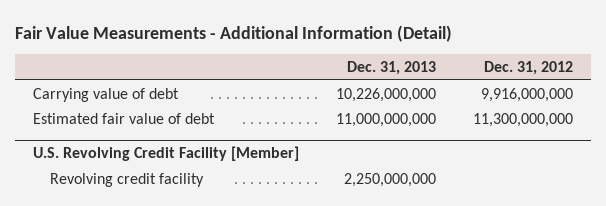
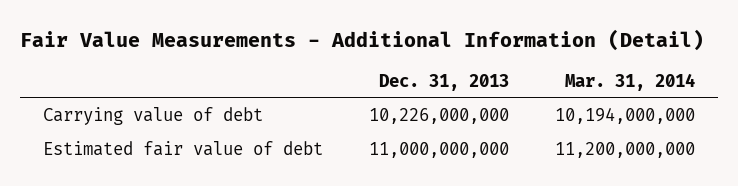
- | Dec. 31, 2013 | Dec. 31, 2012
+ | Dec. 31, 2013 | Mar. 31, 2014
- U.S. Revolving Credit Facility [Member]
- Revolving credit facility | 2,250,000,000 |

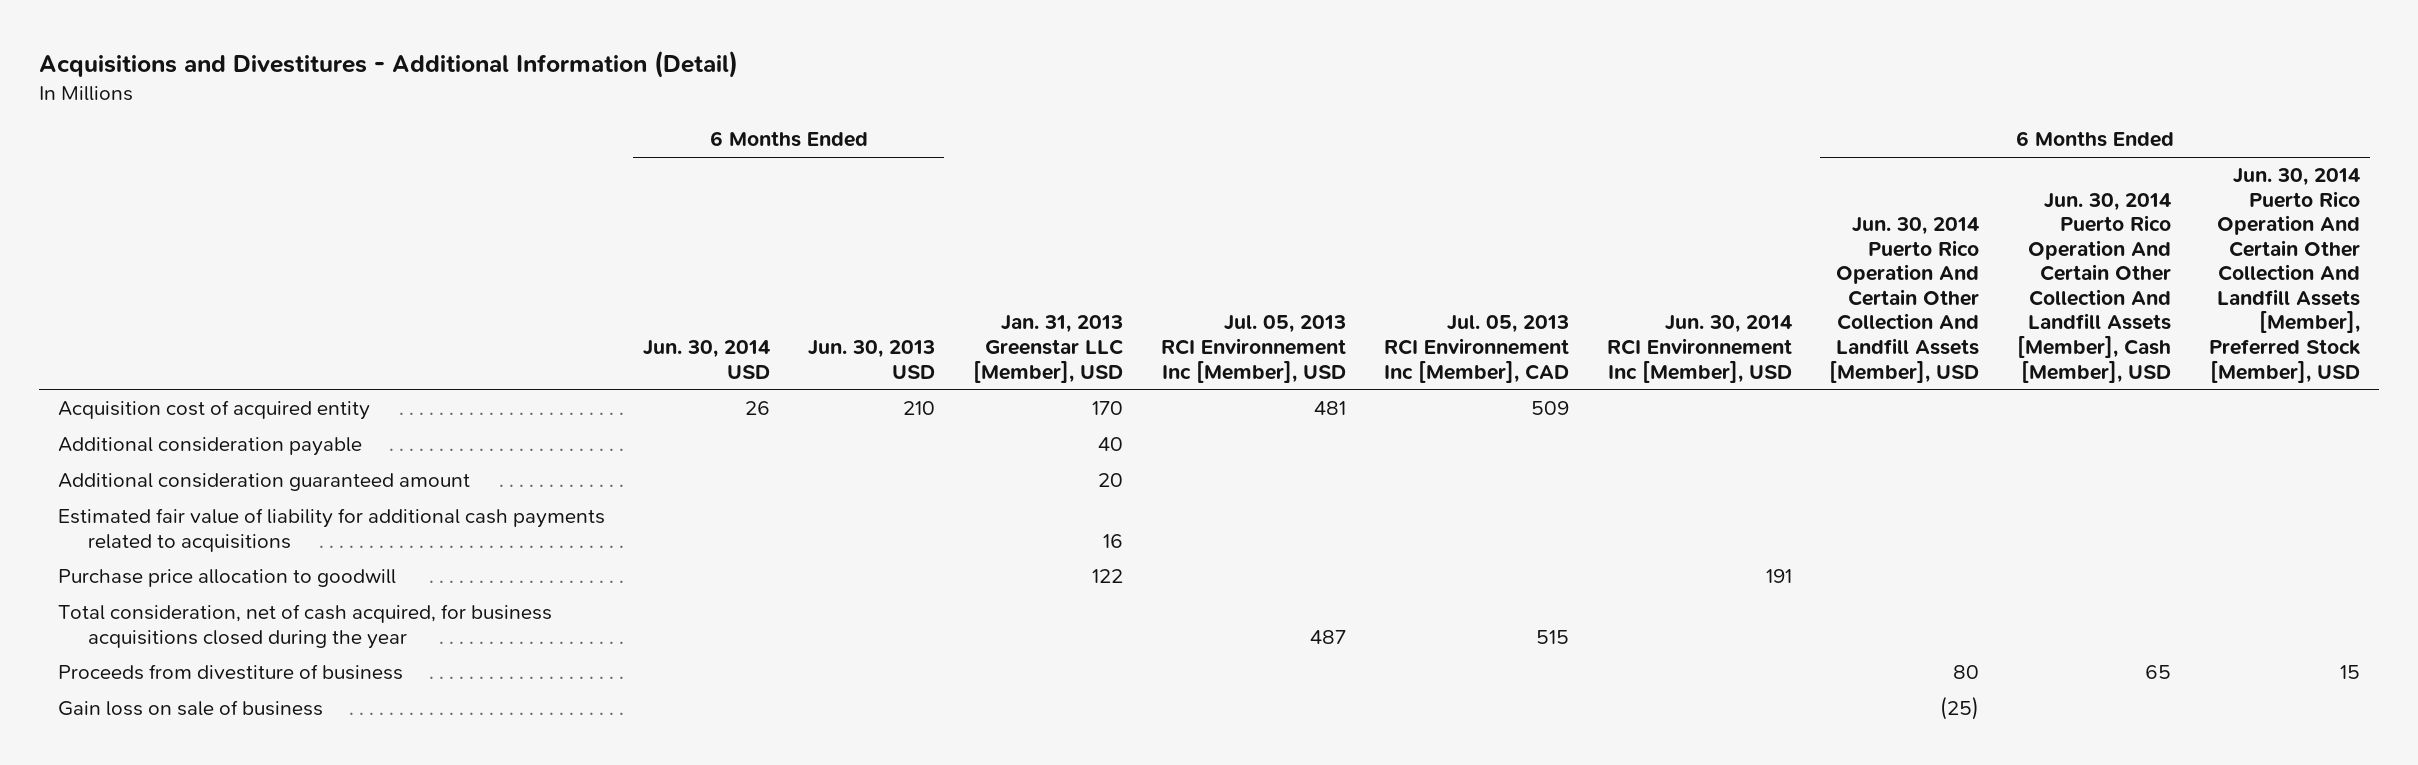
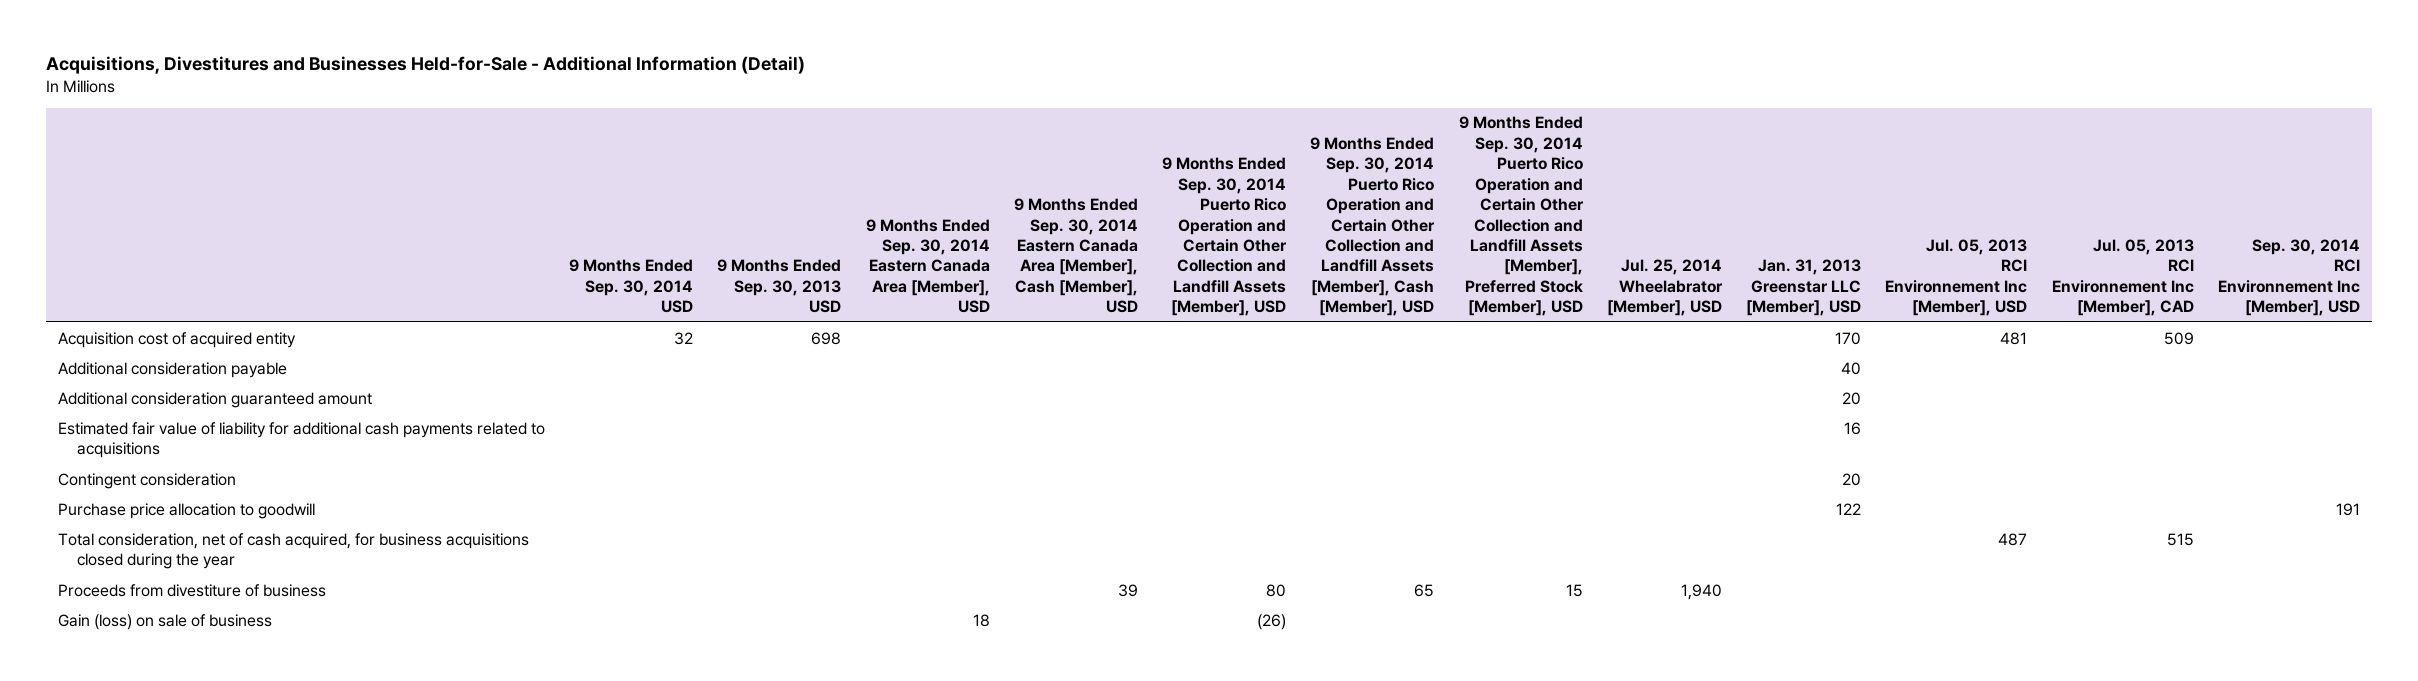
- Acquisitions and Divestitures - Additional Information (Detail)
+ Acquisitions, Divestitures and Businesses Held-for-Sale - Additional Information (Detail)
- | 6 Months Ended Jun. 30, 2014 USD | 6 Months Ended Jun. 30, 2013 USD | Jan. 31, 2013 Greenstar LLC [Member], USD | Jul. 05, 2013 RCI Environnement Inc [Member], USD | Jul. 05, 2013 RCI Environnement Inc [Member], CAD | Jun. 30, 2014 RCI Environnement Inc [Member], USD | 6 Months Ended Jun. 30, 2014 Puerto Rico Operation And Certain Other Collection And Landfill Assets [Member], USD | 6 Months Ended Jun. 30, 2014 Puerto Rico Operation And Certain Other Collection And Landfill Assets [Member], Cash [Member], USD | 6 Months Ended Jun. 30, 2014 Puerto Rico Operation And Certain Other Collection And Landfill Assets [Member], Preferred Stock [Member], USD
+ | 9 Months Ended Sep. 30, 2014 USD | 9 Months Ended Sep. 30, 2013 USD | 9 Months Ended Sep. 30, 2014 Eastern Canada Area [Member], USD | 9 Months Ended Sep. 30, 2014 Eastern Canada Area [Member], Cash [Member], USD | 9 Months Ended Sep. 30, 2014 Puerto Rico Operation and Certain Other Collection and Landfill Assets [Member], USD | 9 Months Ended Sep. 30, 2014 Puerto Rico Operation and Certain Other Collection and Landfill Assets [Member], Cash [Member], USD | 9 Months Ended Sep. 30, 2014 Puerto Rico Operation and Certain Other Collection and Landfill Assets [Member], Preferred Stock [Member], USD | Jul. 25, 2014 Wheelabrator [Member], USD | Jan. 31, 2013 Greenstar LLC [Member], USD | Jul. 05, 2013 RCI Environnement Inc [Member], USD | Jul. 05, 2013 RCI Environnement Inc [Member], CAD | Sep. 30, 2014 RCI Environnement Inc [Member], USD
+ Contingent consideration | | | | | | | | | 20 | | |
- Gain loss on sale of business | | | | | | | (25) | |
+ Gain (loss) on sale of business | | | 18 | | (26) | | | | | | |

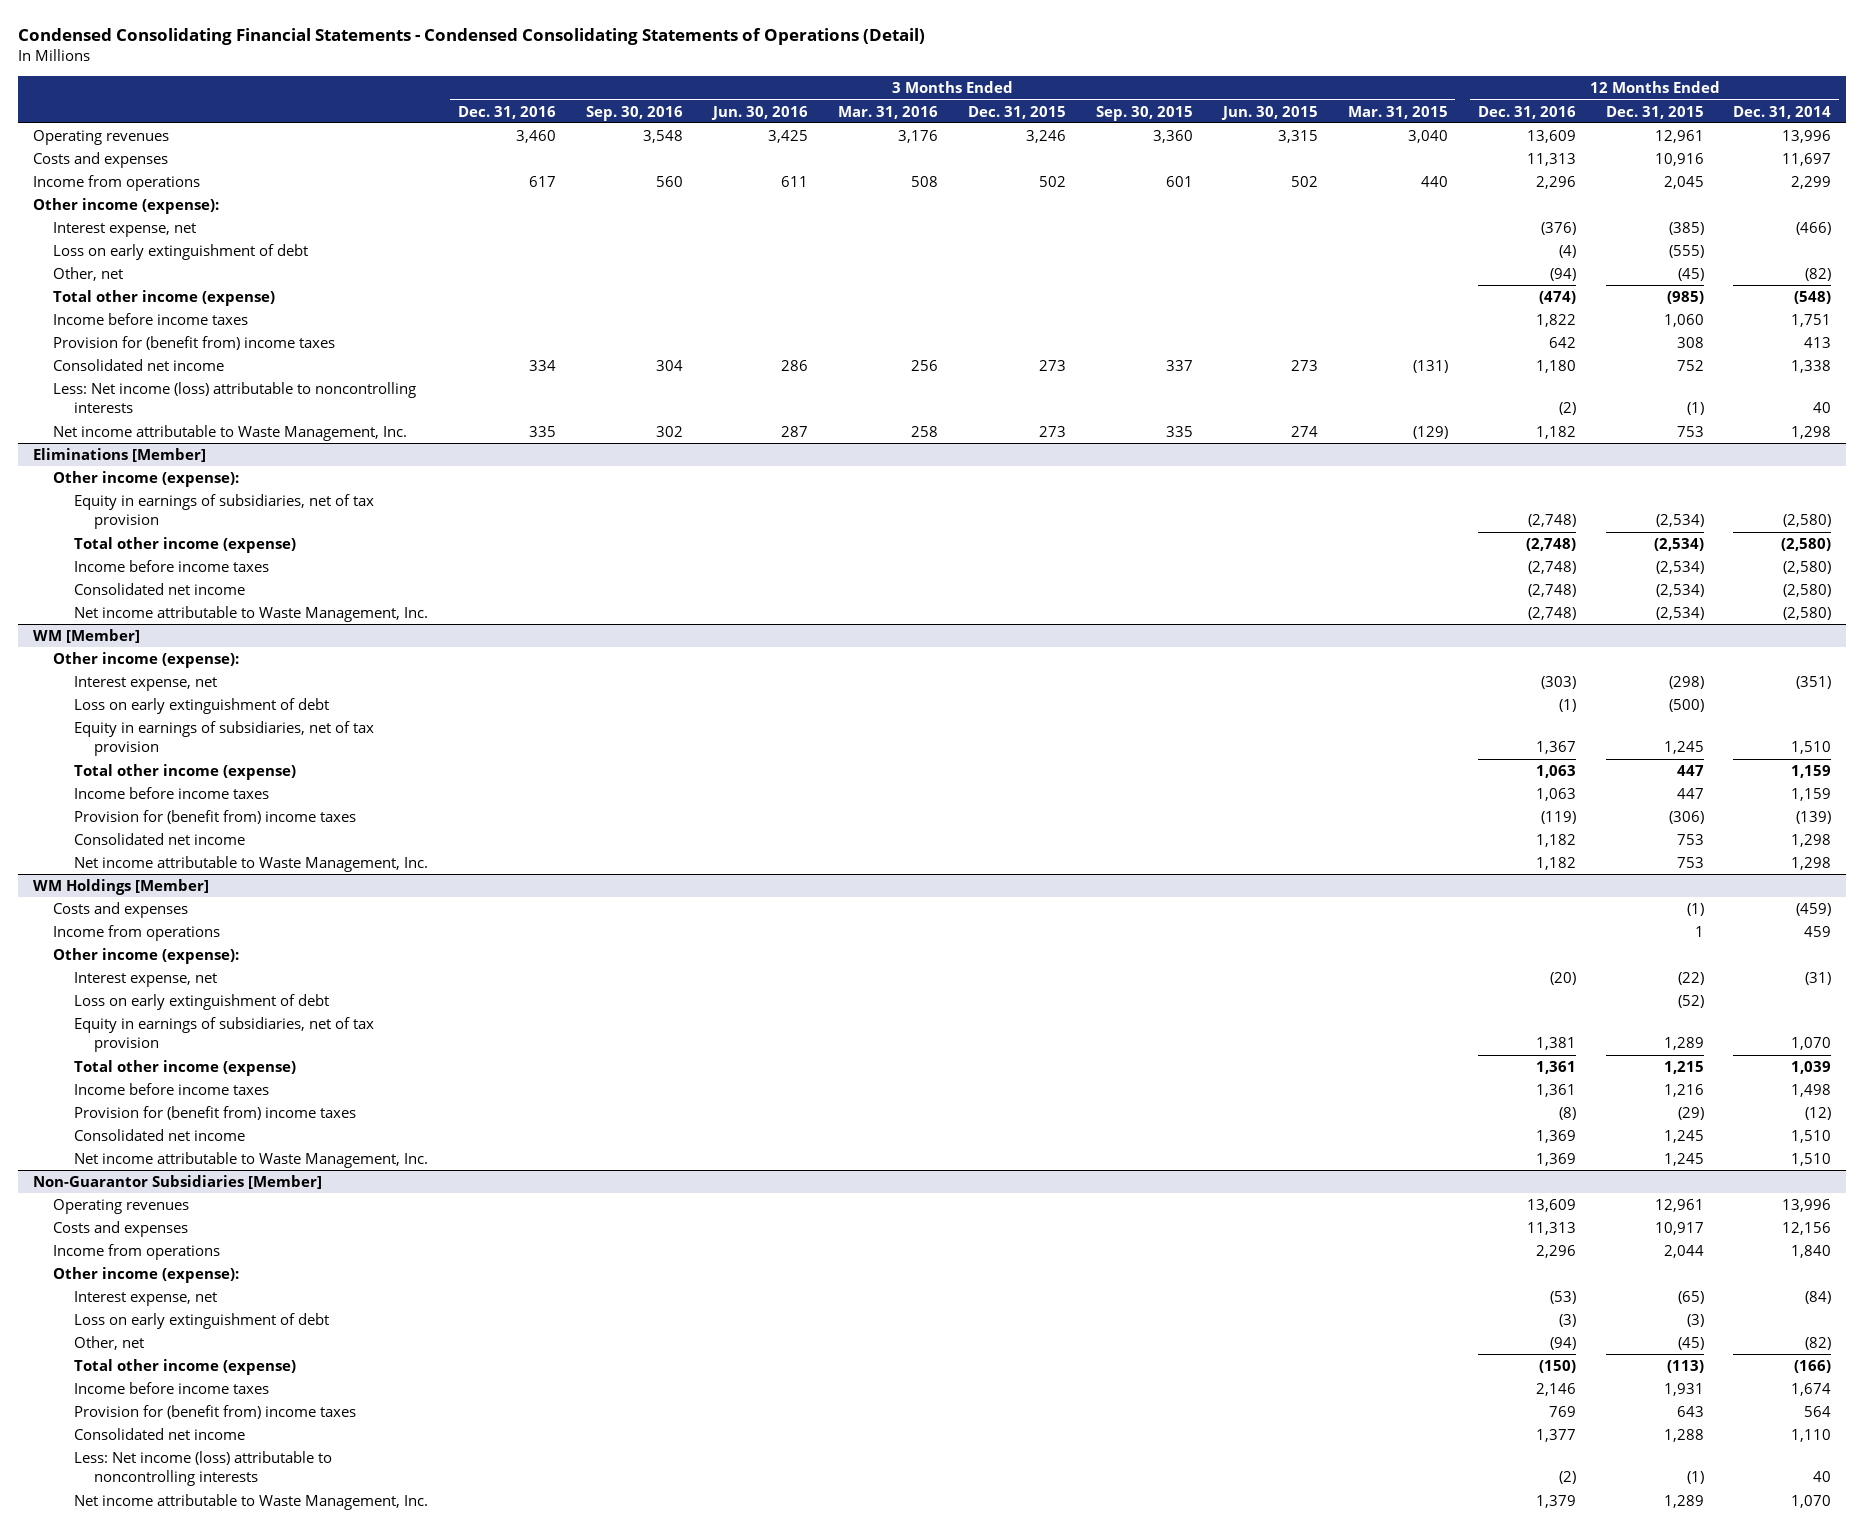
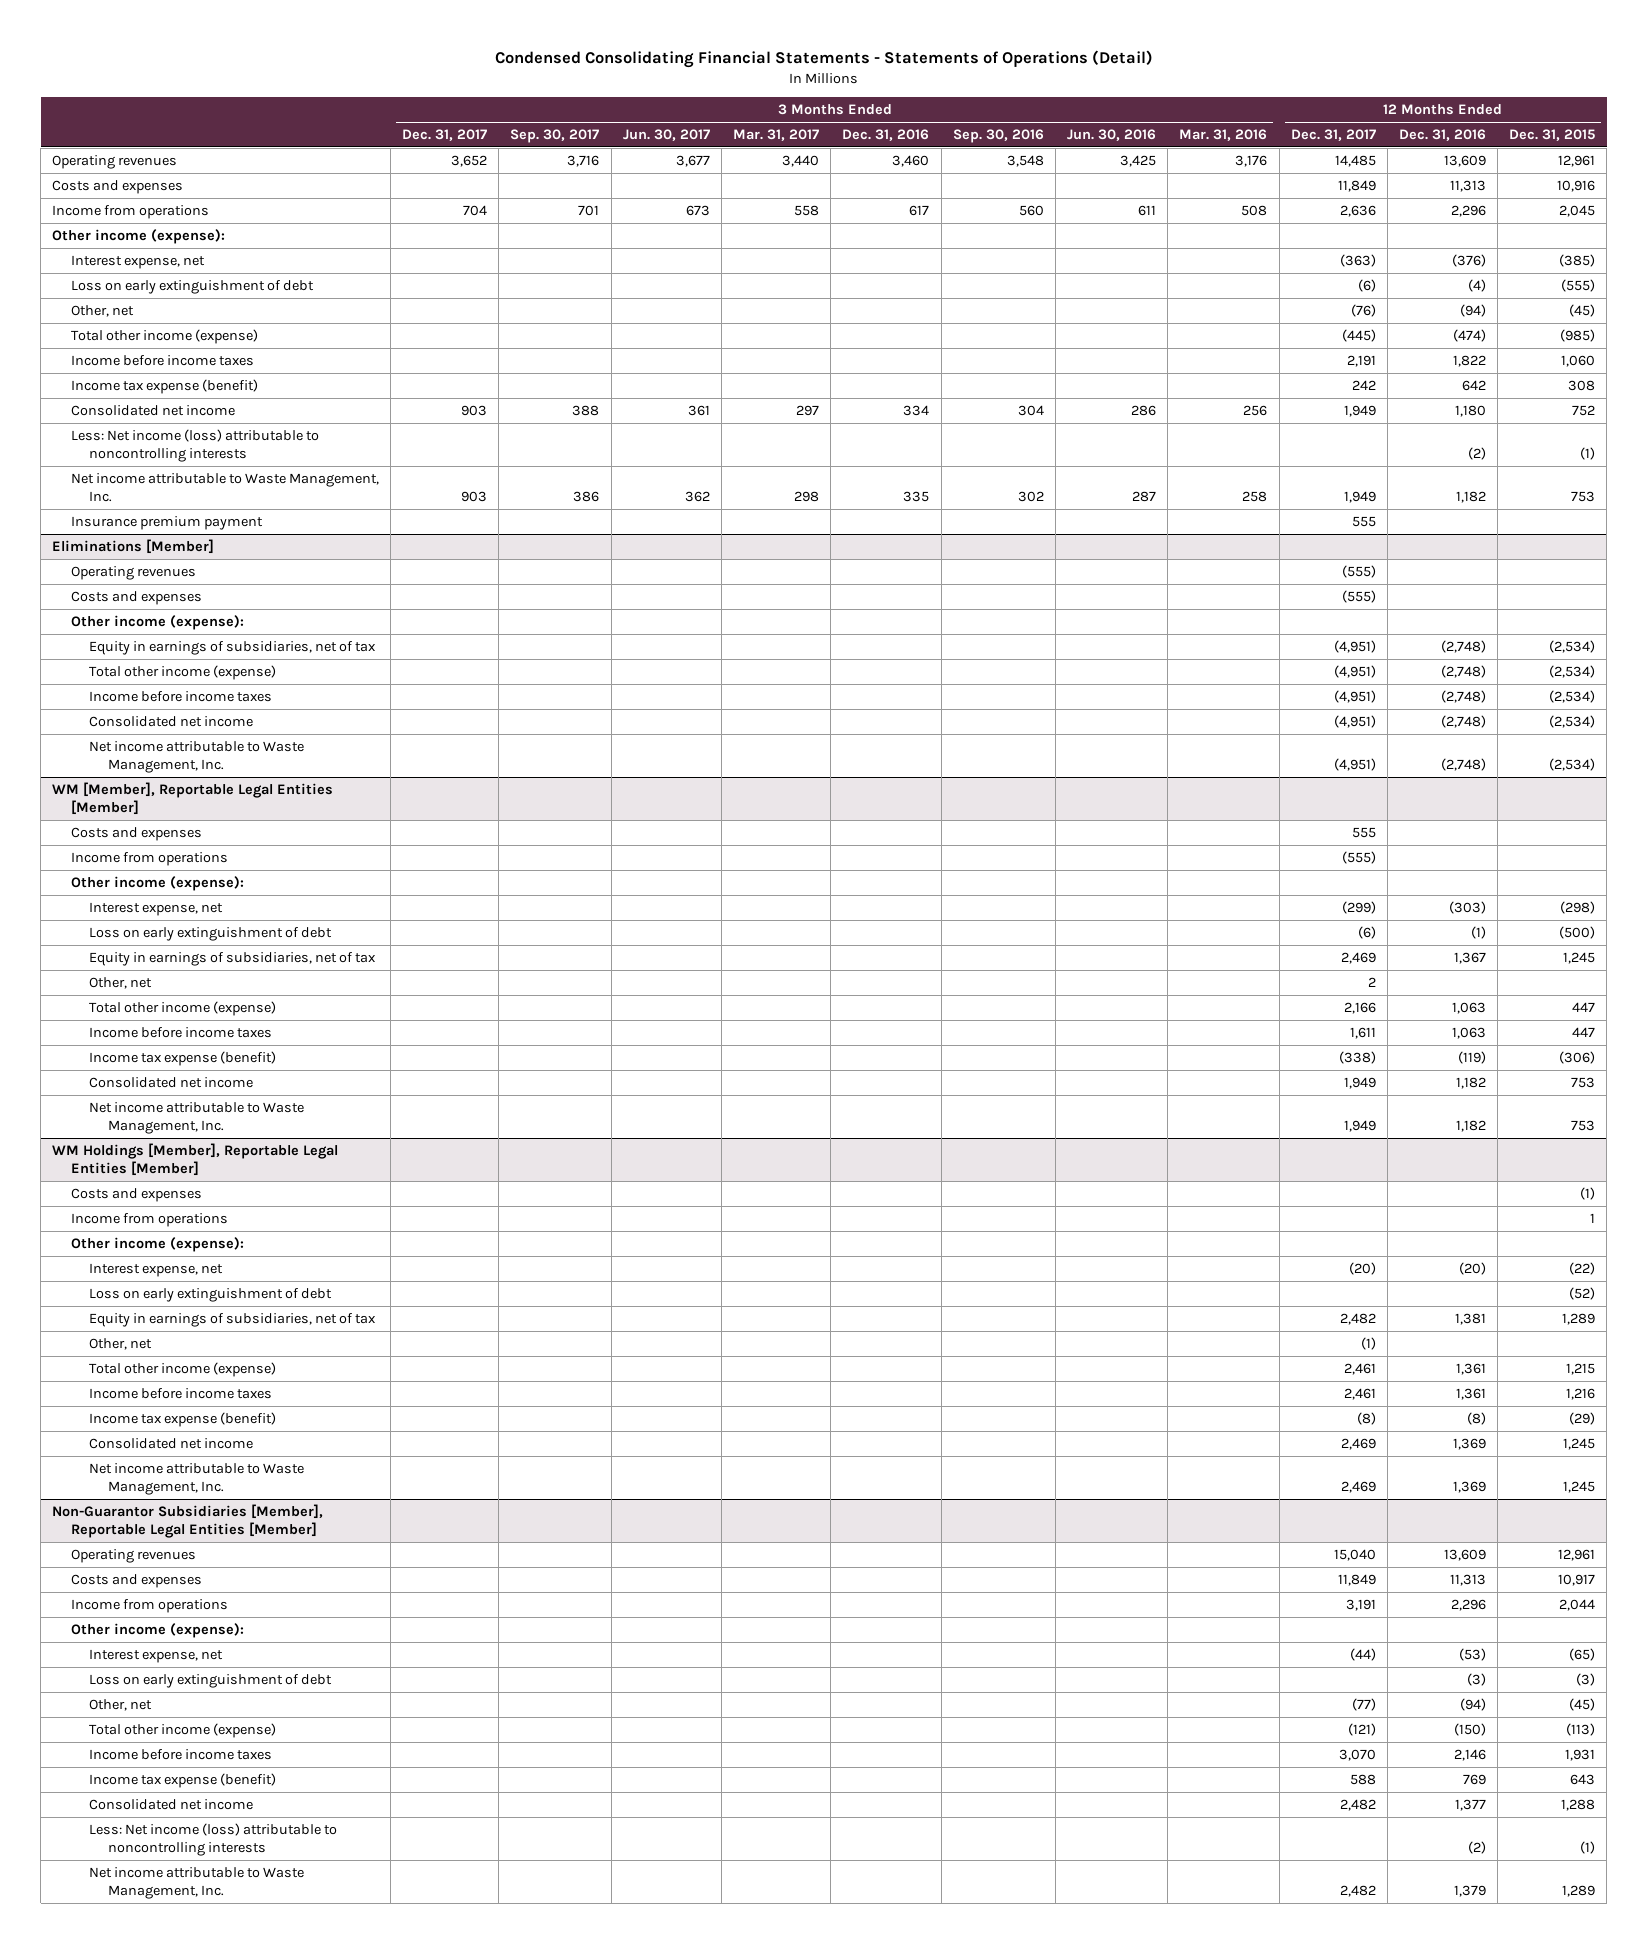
- Condensed Consolidating Financial Statements - Condensed Consolidating Statements of Operations (Detail)
+ Condensed Consolidating Financial Statements - Statements of Operations (Detail)
- | 3 Months Ended Dec. 31, 2016 | 3 Months Ended Sep. 30, 2016 | 3 Months Ended Jun. 30, 2016 | 3 Months Ended Mar. 31, 2016 | 3 Months Ended Dec. 31, 2015 | 3 Months Ended Sep. 30, 2015 | 3 Months Ended Jun. 30, 2015 | 3 Months Ended Mar. 31, 2015 | 12 Months Ended Dec. 31, 2016 | 12 Months Ended Dec. 31, 2015 | 12 Months Ended Dec. 31, 2014
+ | 3 Months Ended Dec. 31, 2017 | 3 Months Ended Sep. 30, 2017 | 3 Months Ended Jun. 30, 2017 | 3 Months Ended Mar. 31, 2017 | 3 Months Ended Dec. 31, 2016 | 3 Months Ended Sep. 30, 2016 | 3 Months Ended Jun. 30, 2016 | 3 Months Ended Mar. 31, 2016 | 12 Months Ended Dec. 31, 2017 | 12 Months Ended Dec. 31, 2016 | 12 Months Ended Dec. 31, 2015
- Provision for (benefit from) income taxes | | | | | | | | | 642 | 308 | 413
+ Income tax expense (benefit) | | | | | | | | | 242 | 642 | 308
+ Insurance premium payment | | | | | | | | | 555 | |
@ Eliminations [Member]
+ Operating revenues | | | | | | | | | (555) | |
+ Costs and expenses | | | | | | | | | (555) | |
- Equity in earnings of subsidiaries, net of tax provision | | | | | | | | | (2,748) | (2,534) | (2,580)
+ Equity in earnings of subsidiaries, net of tax | | | | | | | | | (4,951) | (2,748) | (2,534)
- WM [Member]
+ WM [Member], Reportable Legal Entities [Member]
+ Costs and expenses | | | | | | | | | 555 | |
+ Income from operations | | | | | | | | | (555) | |
- Equity in earnings of subsidiaries, net of tax provision | | | | | | | | | 1,367 | 1,245 | 1,510
+ Equity in earnings of subsidiaries, net of tax | | | | | | | | | 2,469 | 1,367 | 1,245
+ Other, net | | | | | | | | | 2 | |
- Provision for (benefit from) income taxes | | | | | | | | | (119) | (306) | (139)
+ Income tax expense (benefit) | | | | | | | | | (338) | (119) | (306)
- WM Holdings [Member]
+ WM Holdings [Member], Reportable Legal Entities [Member]
- Equity in earnings of subsidiaries, net of tax provision | | | | | | | | | 1,381 | 1,289 | 1,070
+ Equity in earnings of subsidiaries, net of tax | | | | | | | | | 2,482 | 1,381 | 1,289
+ Other, net | | | | | | | | | (1) | |
- Provision for (benefit from) income taxes | | | | | | | | | (8) | (29) | (12)
+ Income tax expense (benefit) | | | | | | | | | (8) | (8) | (29)
- Non-Guarantor Subsidiaries [Member]
+ Non-Guarantor Subsidiaries [Member], Reportable Legal Entities [Member]
- Provision for (benefit from) income taxes | | | | | | | | | 769 | 643 | 564
+ Income tax expense (benefit) | | | | | | | | | 588 | 769 | 643

